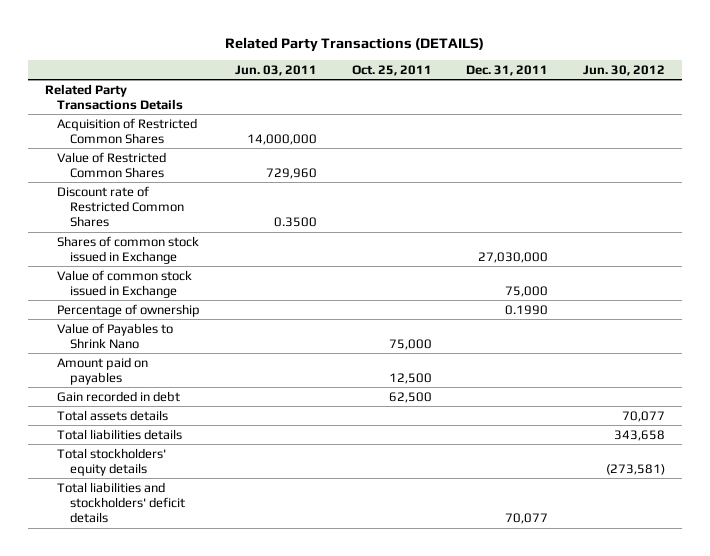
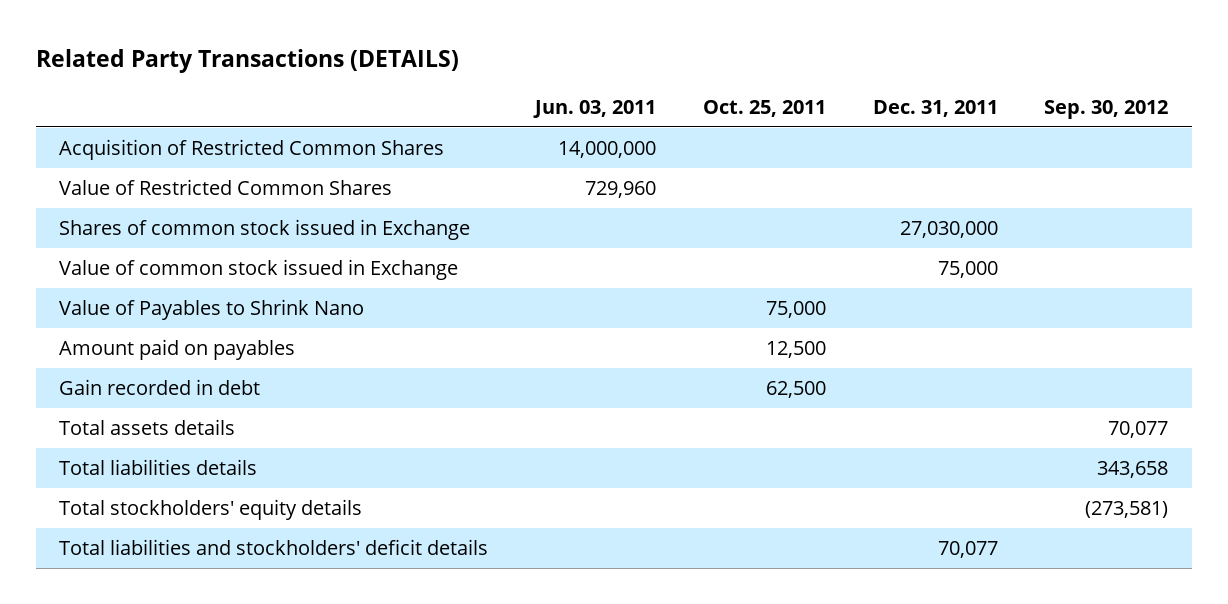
- | Jun. 03, 2011 | Oct. 25, 2011 | Dec. 31, 2011 | Jun. 30, 2012
+ | Jun. 03, 2011 | Oct. 25, 2011 | Dec. 31, 2011 | Sep. 30, 2012
- Related Party Transactions Details
- Discount rate of Restricted Common Shares | 0.3500 | | |
- Percentage of ownership | | | 0.1990 |

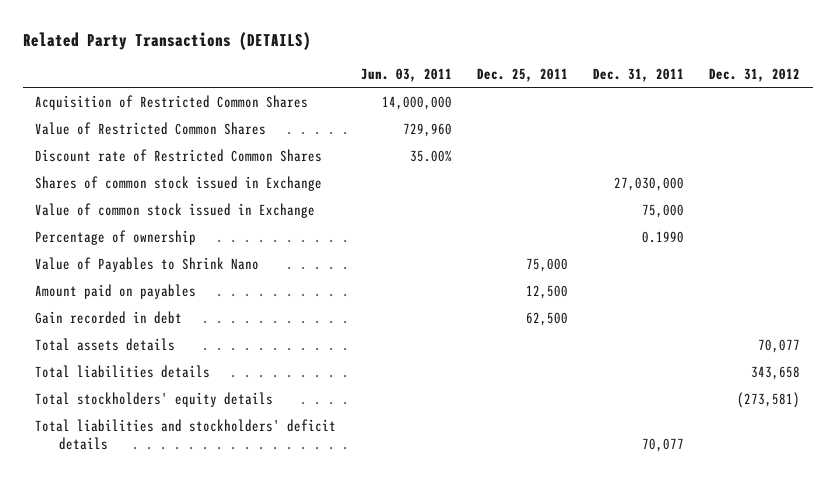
- | Jun. 03, 2011 | Oct. 25, 2011 | Dec. 31, 2011 | Sep. 30, 2012
+ | Jun. 03, 2011 | Dec. 25, 2011 | Dec. 31, 2011 | Dec. 31, 2012
+ Discount rate of Restricted Common Shares | 35.00% | | |
+ Percentage of ownership | | | 0.1990 |

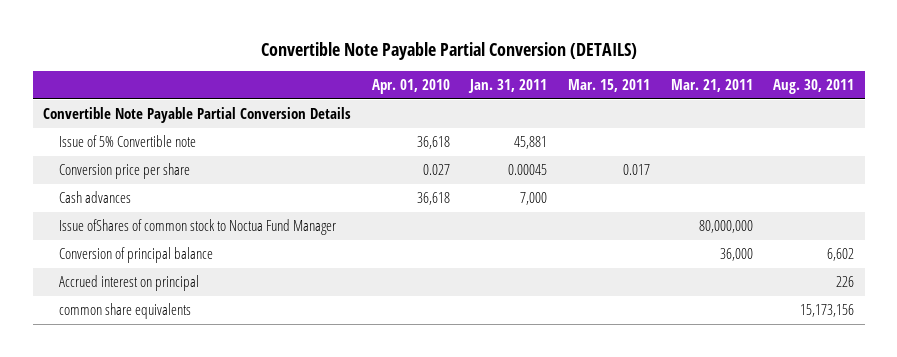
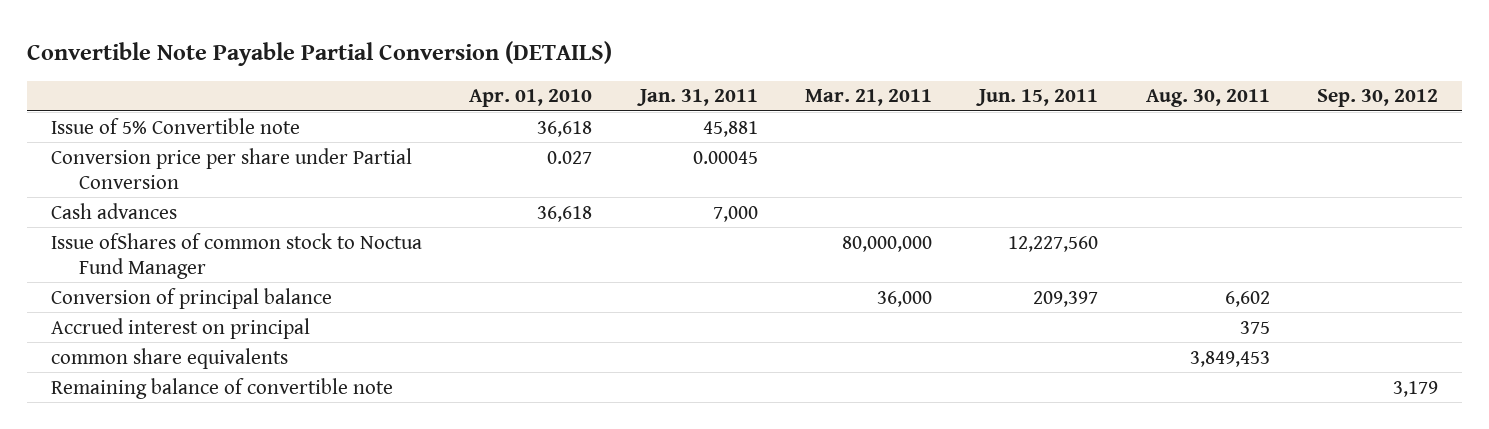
- | Apr. 01, 2010 | Jan. 31, 2011 | Mar. 15, 2011 | Mar. 21, 2011 | Aug. 30, 2011
+ | Apr. 01, 2010 | Jan. 31, 2011 | Mar. 21, 2011 | Jun. 15, 2011 | Aug. 30, 2011 | Sep. 30, 2012
- Convertible Note Payable Partial Conversion Details
- Conversion price per share | 0.027 | 0.00045 | 0.017 | |
+ Conversion price per share under Partial Conversion | 0.027 | 0.00045 | | | |
- Accrued interest on principal | | | | | 226
- common share equivalents | | | | | 15,173,156
+ Accrued interest on principal | | | | | 375 |
+ common share equivalents | | | | | 3,849,453 |
+ Remaining balance of convertible note | | | | | | 3,179

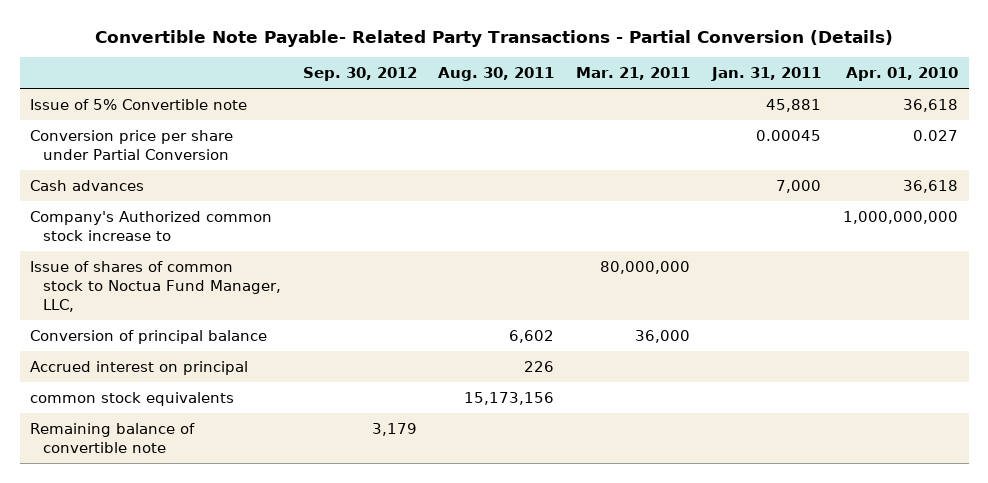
- Convertible Note Payable Partial Conversion (DETAILS)
+ Convertible Note Payable- Related Party Transactions - Partial Conversion (Details)
- | Apr. 01, 2010 | Jan. 31, 2011 | Mar. 21, 2011 | Jun. 15, 2011 | Aug. 30, 2011 | Sep. 30, 2012
+ | Sep. 30, 2012 | Aug. 30, 2011 | Mar. 21, 2011 | Jan. 31, 2011 | Apr. 01, 2010
- Issue ofShares of common stock to Noctua Fund Manager | | | 80,000,000 | 12,227,560 | |
+ Company's Authorized common stock increase to | | | | | 1,000,000,000
+ Issue of shares of common stock to Noctua Fund Manager, LLC, | | | 80,000,000 | |
- Accrued interest on principal | | | | | 375 |
- common share equivalents | | | | | 3,849,453 |
+ Accrued interest on principal | | 226 | | |
+ common stock equivalents | | 15,173,156 | | |

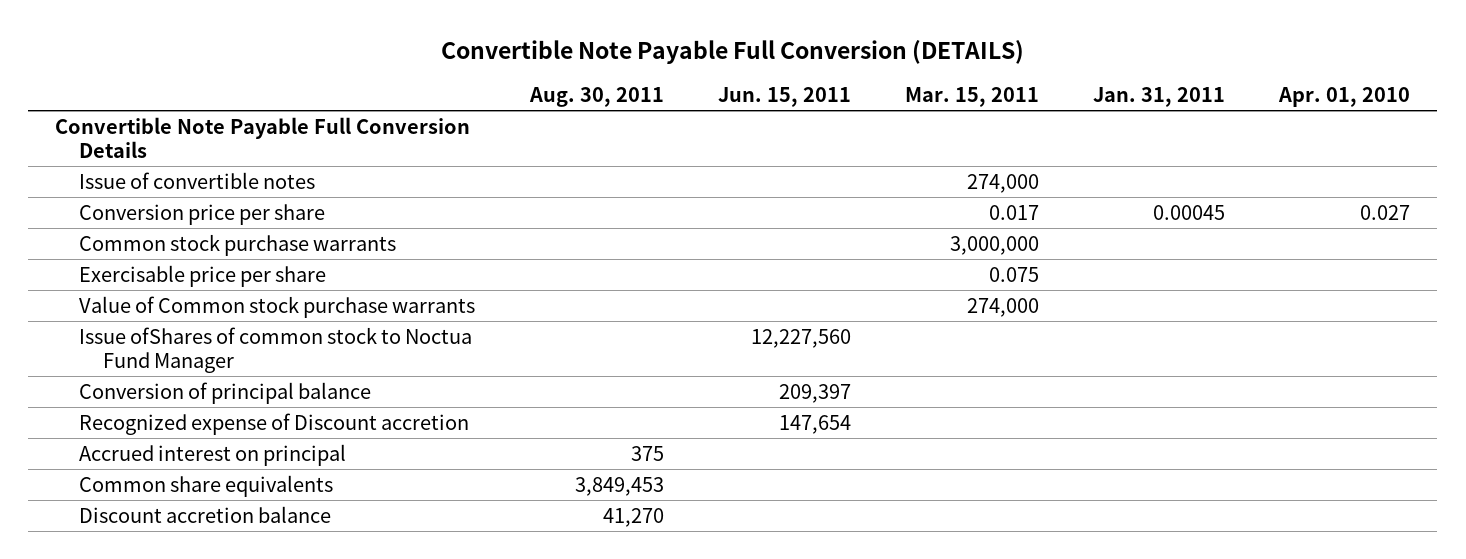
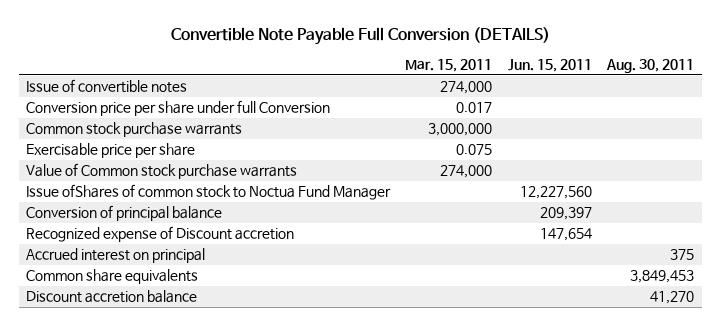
- | Aug. 30, 2011 | Jun. 15, 2011 | Mar. 15, 2011 | Jan. 31, 2011 | Apr. 01, 2010
+ | Mar. 15, 2011 | Jun. 15, 2011 | Aug. 30, 2011
- Convertible Note Payable Full Conversion Details
- Conversion price per share | | | 0.017 | 0.00045 | 0.027
+ Conversion price per share under full Conversion | 0.017 | |

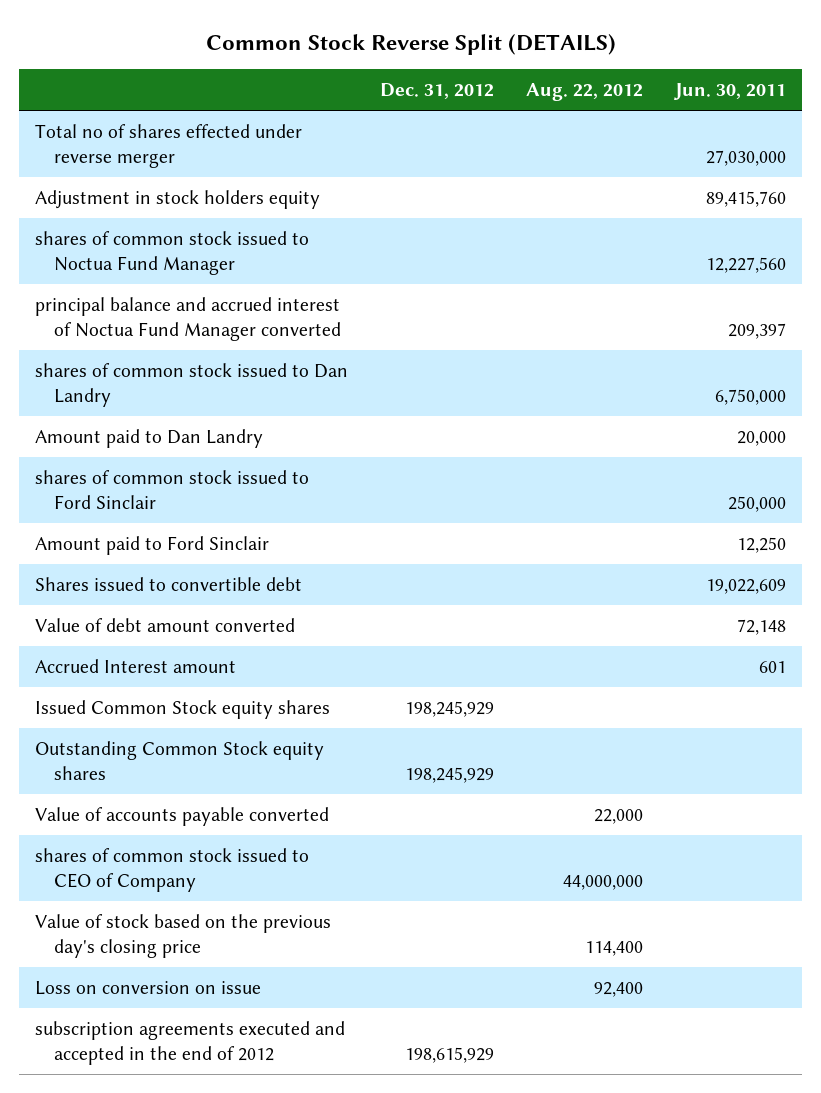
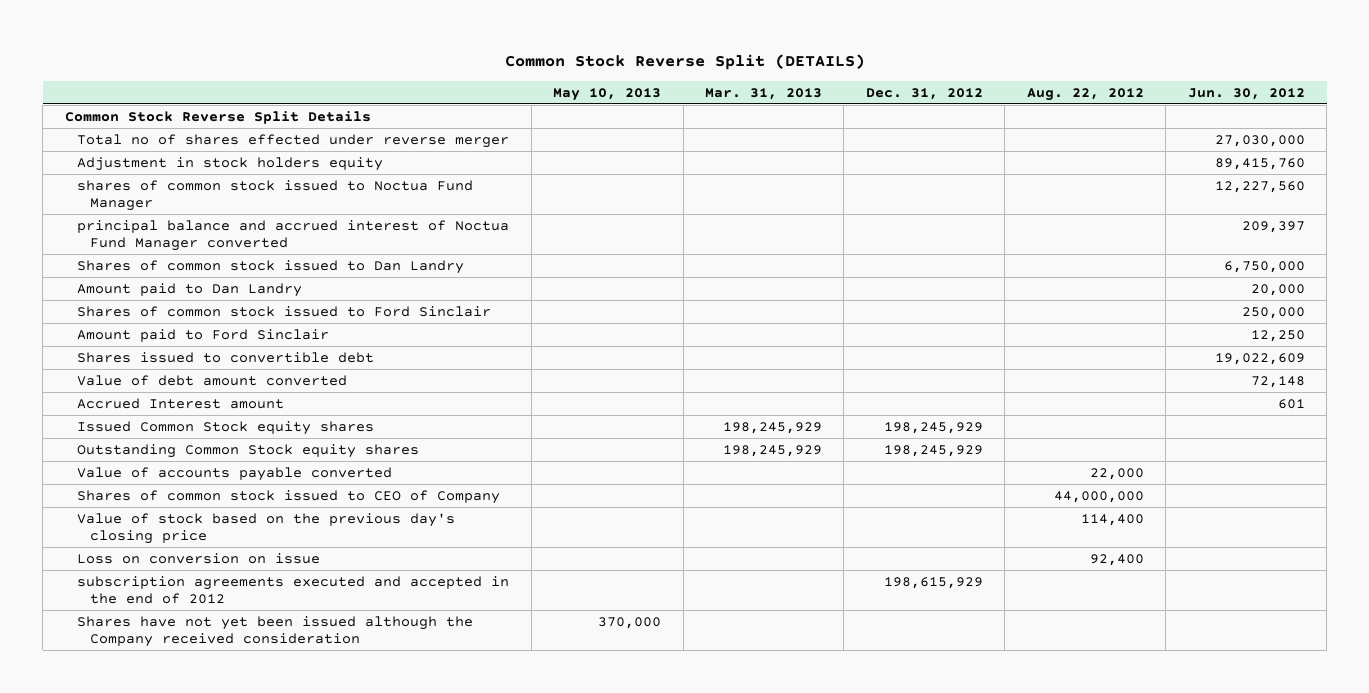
- | Dec. 31, 2012 | Aug. 22, 2012 | Jun. 30, 2011
+ | May 10, 2013 | Mar. 31, 2013 | Dec. 31, 2012 | Aug. 22, 2012 | Jun. 30, 2012
+ Common Stock Reverse Split Details
- shares of common stock issued to Dan Landry | | | 6,750,000
+ Shares of common stock issued to Dan Landry | | | | | 6,750,000
- shares of common stock issued to Ford Sinclair | | | 250,000
+ Shares of common stock issued to Ford Sinclair | | | | | 250,000
- shares of common stock issued to CEO of Company | | 44,000,000 |
+ Shares of common stock issued to CEO of Company | | | | 44,000,000 |
+ Shares have not yet been issued although the Company received consideration | 370,000 | | | |

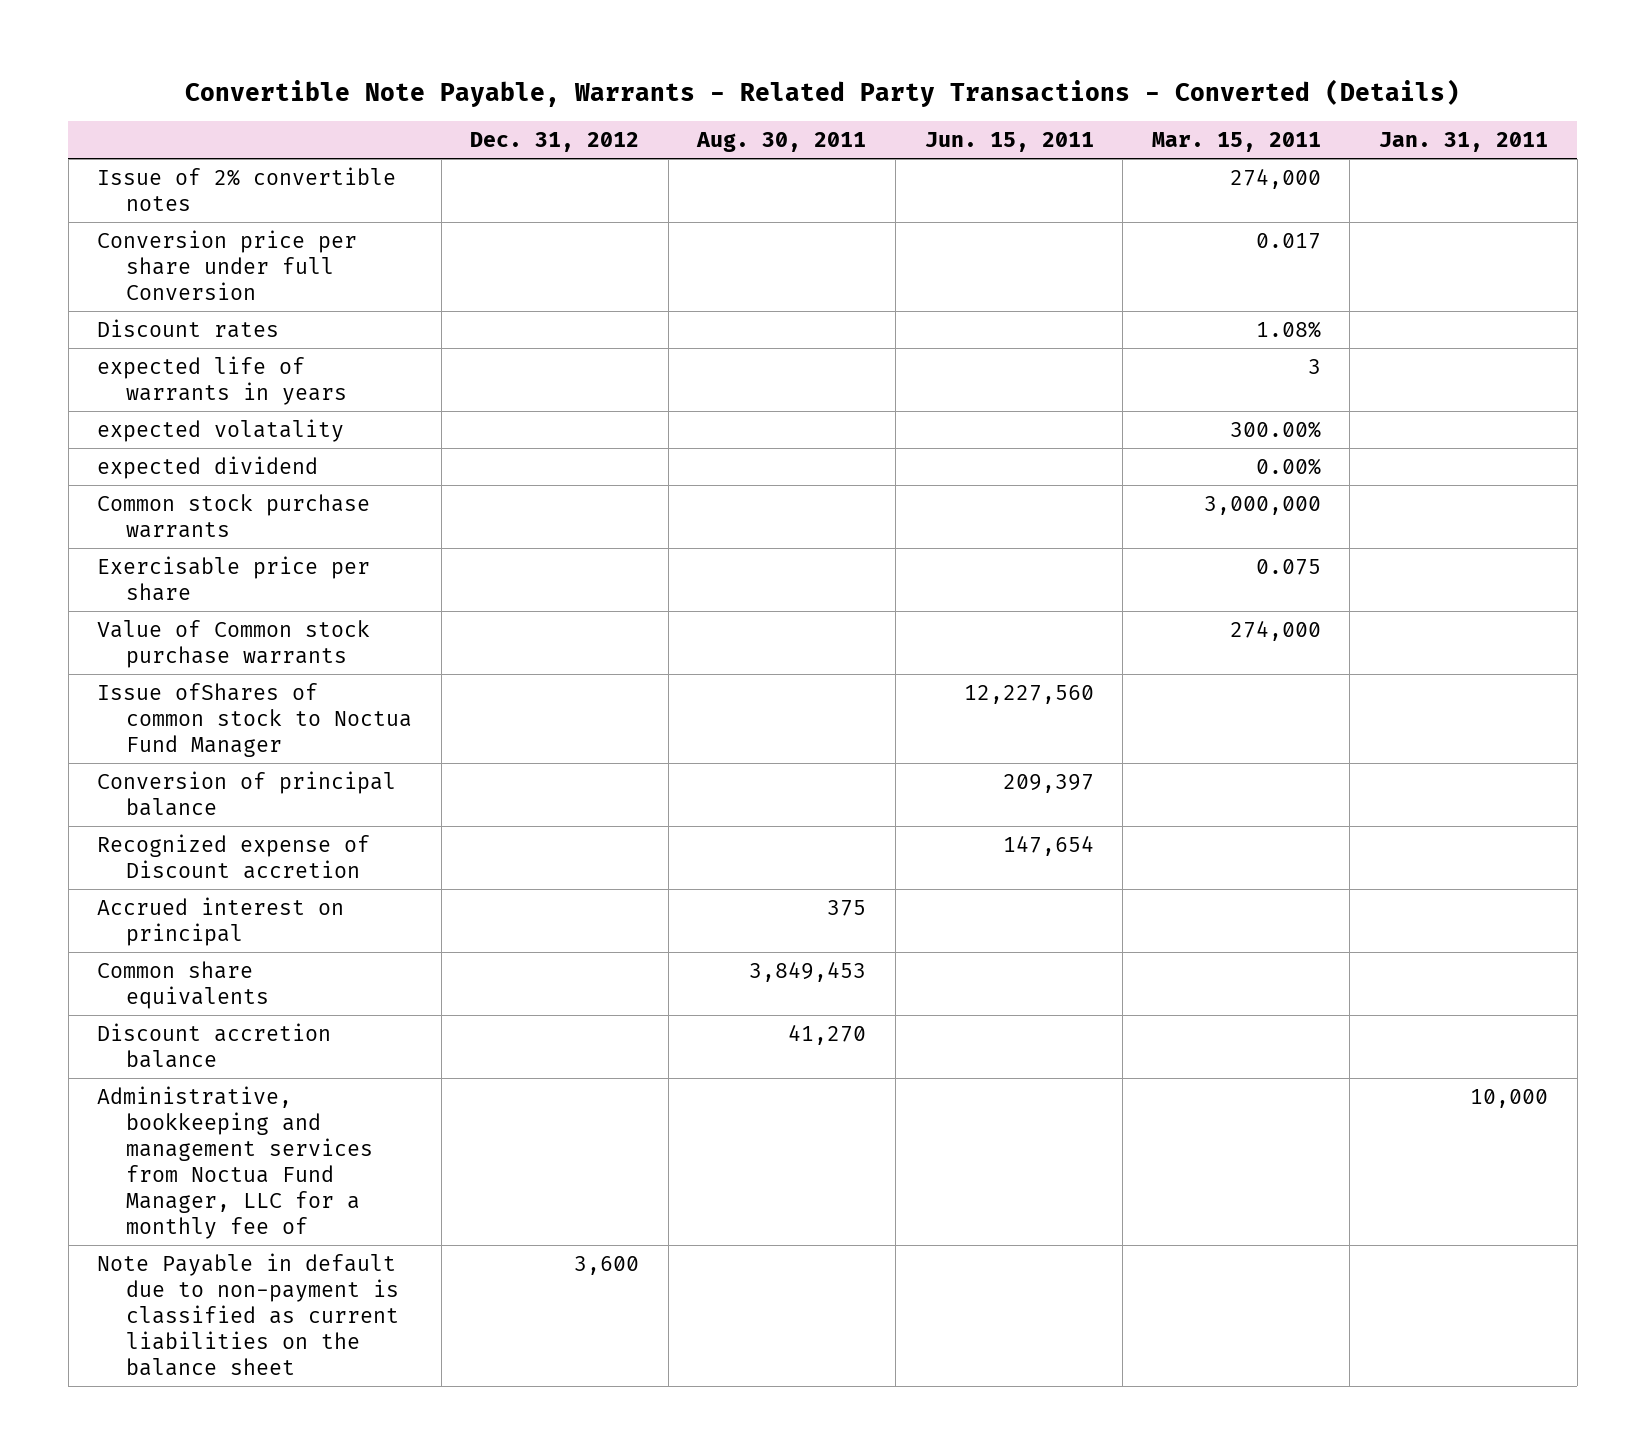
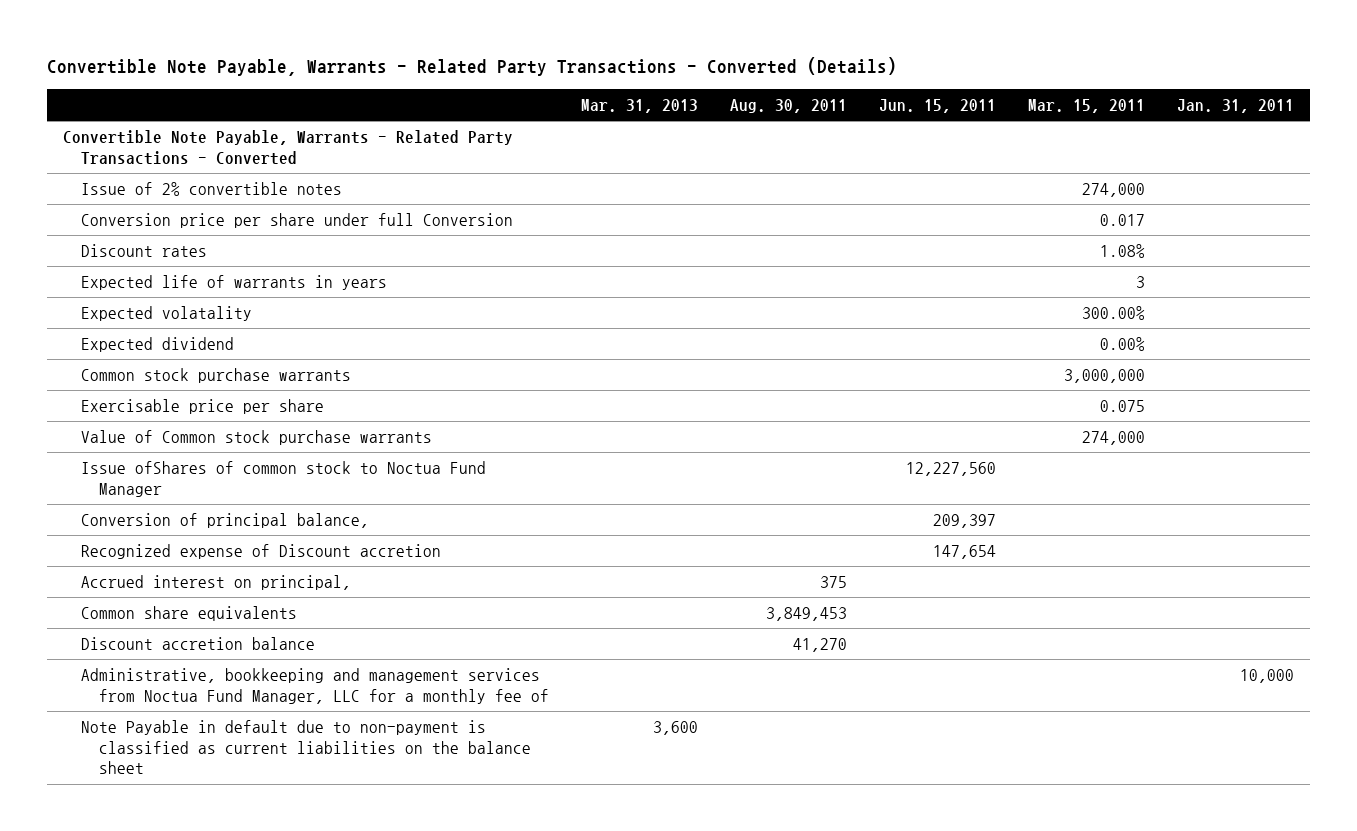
- | Dec. 31, 2012 | Aug. 30, 2011 | Jun. 15, 2011 | Mar. 15, 2011 | Jan. 31, 2011
+ | Mar. 31, 2013 | Aug. 30, 2011 | Jun. 15, 2011 | Mar. 15, 2011 | Jan. 31, 2011
+ Convertible Note Payable, Warrants - Related Party Transactions - Converted
- expected life of warrants in years | | | | 3 |
- expected volatality | | | | 300.00% |
- expected dividend | | | | 0.00% |
+ Expected life of warrants in years | | | | 3 |
+ Expected volatality | | | | 300.00% |
+ Expected dividend | | | | 0.00% |
- Conversion of principal balance | | | 209,397 | |
+ Conversion of principal balance, | | | 209,397 | |
- Accrued interest on principal | | 375 | | |
+ Accrued interest on principal, | | 375 | | |

